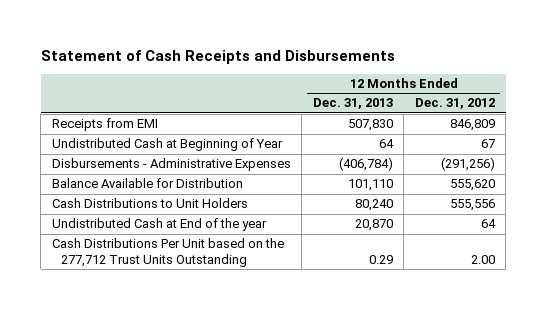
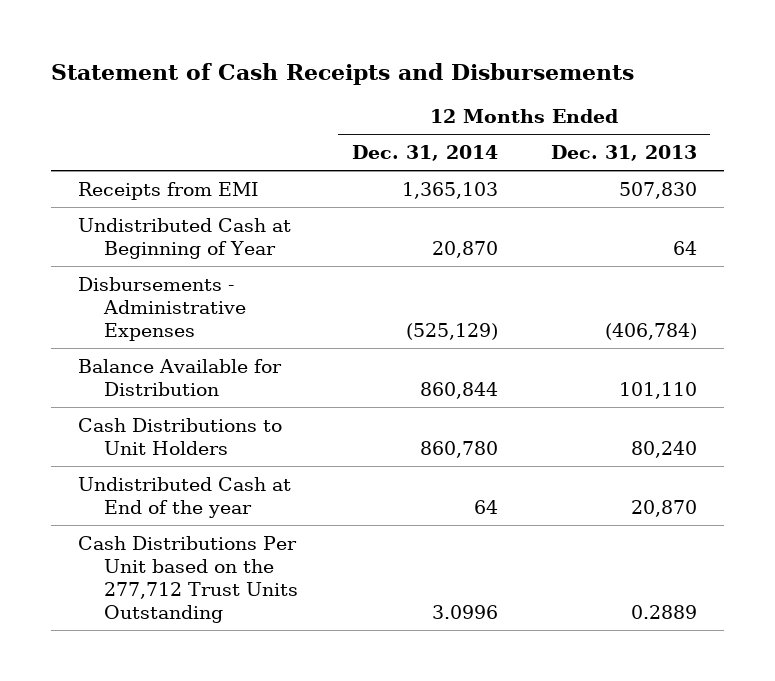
- | 12 Months Ended Dec. 31, 2013 | 12 Months Ended Dec. 31, 2012
+ | 12 Months Ended Dec. 31, 2014 | 12 Months Ended Dec. 31, 2013
- Cash Distributions Per Unit based on the 277,712 Trust Units Outstanding | 0.29 | 2.00
+ Cash Distributions Per Unit based on the 277,712 Trust Units Outstanding | 3.0996 | 0.2889

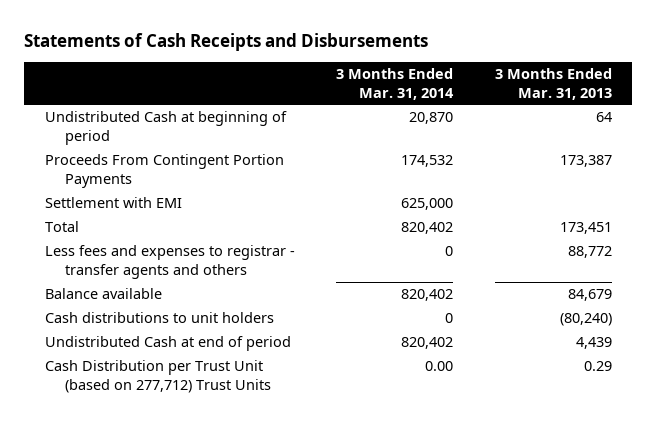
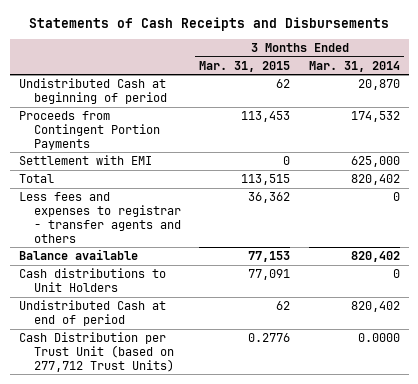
- | 3 Months Ended Mar. 31, 2014 | 3 Months Ended Mar. 31, 2013
+ | 3 Months Ended Mar. 31, 2015 | 3 Months Ended Mar. 31, 2014
- Proceeds From Contingent Portion Payments | 174,532 | 173,387
+ Proceeds from Contingent Portion Payments | 113,453 | 174,532
- Cash distributions to unit holders | 0 | (80,240)
+ Cash distributions to Unit Holders | 77,091 | 0
- Cash Distribution per Trust Unit (based on 277,712) Trust Units | 0.00 | 0.29
+ Cash Distribution per Trust Unit (based on 277,712 Trust Units) | 0.2776 | 0.0000

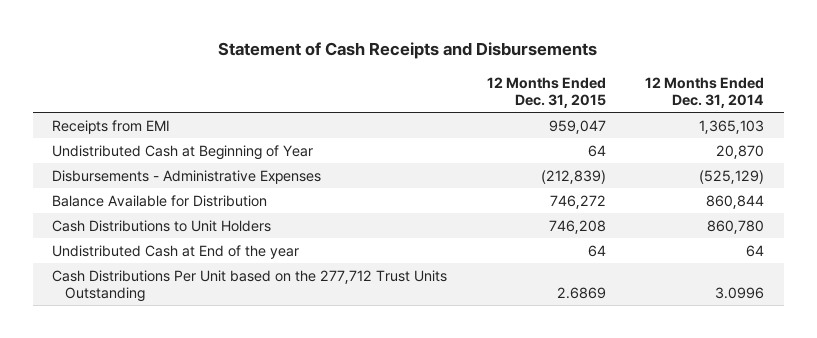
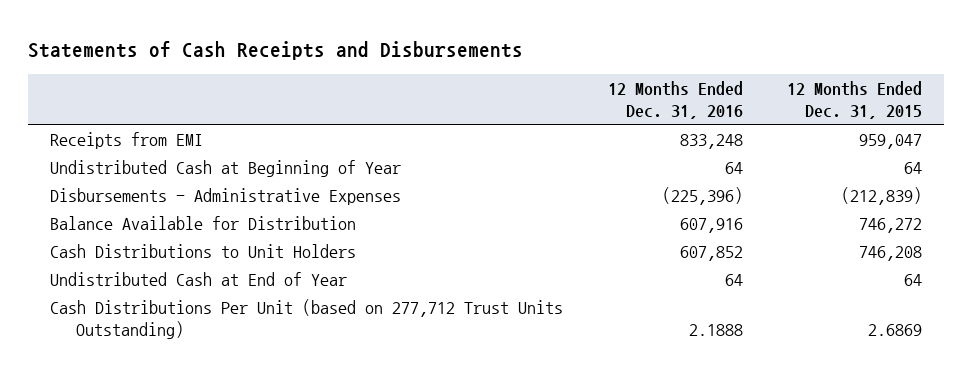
- Statement of Cash Receipts and Disbursements
+ Statements of Cash Receipts and Disbursements
- | 12 Months Ended Dec. 31, 2015 | 12 Months Ended Dec. 31, 2014
+ | 12 Months Ended Dec. 31, 2016 | 12 Months Ended Dec. 31, 2015
- Undistributed Cash at End of the year | 64 | 64
- Cash Distributions Per Unit based on the 277,712 Trust Units Outstanding | 2.6869 | 3.0996
+ Undistributed Cash at End of Year | 64 | 64
+ Cash Distributions Per Unit (based on 277,712 Trust Units Outstanding) | 2.1888 | 2.6869

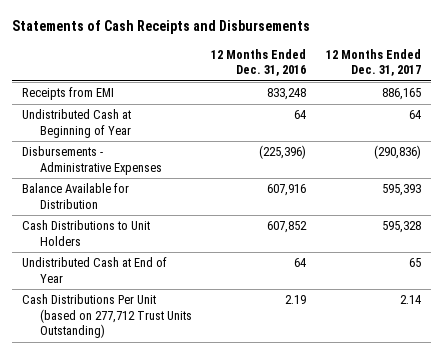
- | 12 Months Ended Dec. 31, 2016 | 12 Months Ended Dec. 31, 2015
+ | 12 Months Ended Dec. 31, 2016 | 12 Months Ended Dec. 31, 2017
- Cash Distributions Per Unit (based on 277,712 Trust Units Outstanding) | 2.1888 | 2.6869
+ Cash Distributions Per Unit (based on 277,712 Trust Units Outstanding) | 2.19 | 2.14

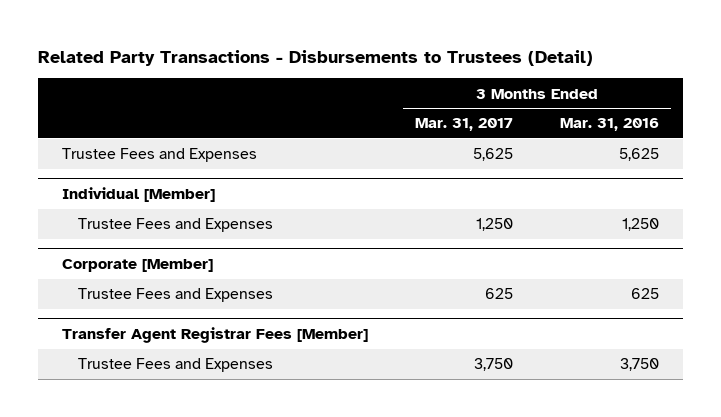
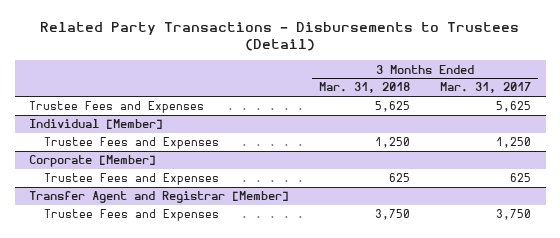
- | 3 Months Ended Mar. 31, 2017 | 3 Months Ended Mar. 31, 2016
+ | 3 Months Ended Mar. 31, 2018 | 3 Months Ended Mar. 31, 2017
- Transfer Agent Registrar Fees [Member]
+ Transfer Agent and Registrar [Member]

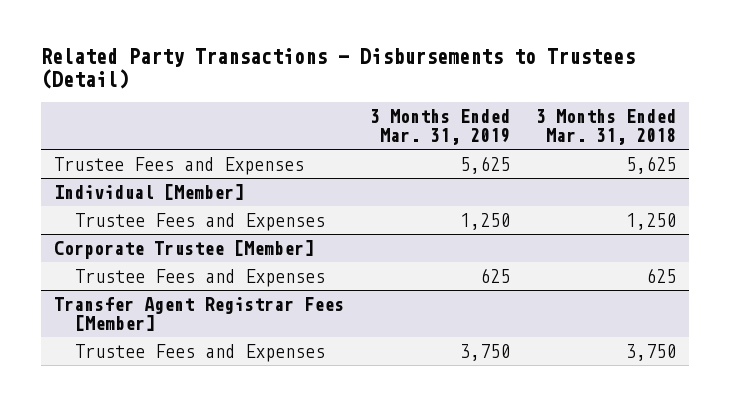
- | 3 Months Ended Mar. 31, 2018 | 3 Months Ended Mar. 31, 2017
+ | 3 Months Ended Mar. 31, 2019 | 3 Months Ended Mar. 31, 2018
- Corporate [Member]
+ Corporate Trustee [Member]
- Transfer Agent and Registrar [Member]
+ Transfer Agent Registrar Fees [Member]

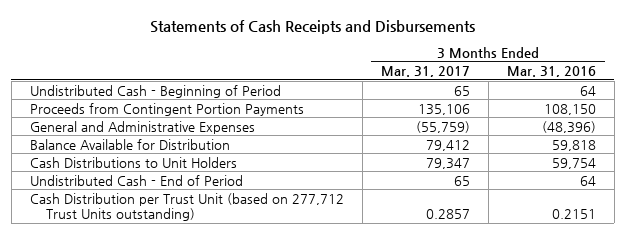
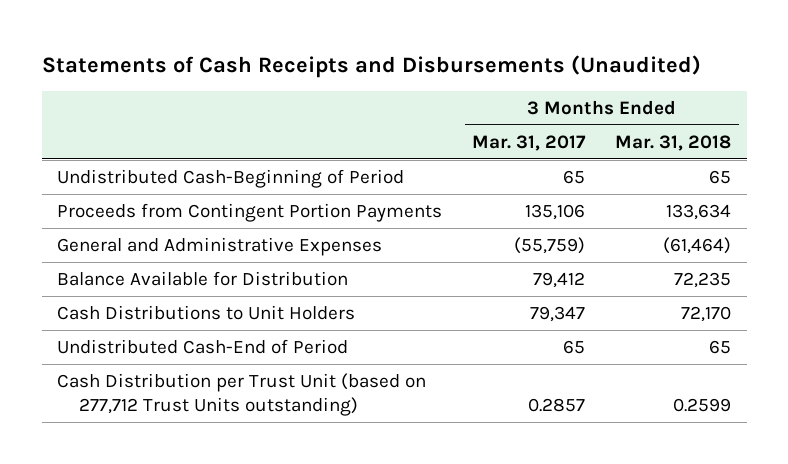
- Statements of Cash Receipts and Disbursements
+ Statements of Cash Receipts and Disbursements (Unaudited)
- | 3 Months Ended Mar. 31, 2017 | 3 Months Ended Mar. 31, 2016
+ | 3 Months Ended Mar. 31, 2017 | 3 Months Ended Mar. 31, 2018
- Undistributed Cash - Beginning of Period | 65 | 64
+ Undistributed Cash-Beginning of Period | 65 | 65
- Undistributed Cash - End of Period | 65 | 64
+ Undistributed Cash-End of Period | 65 | 65

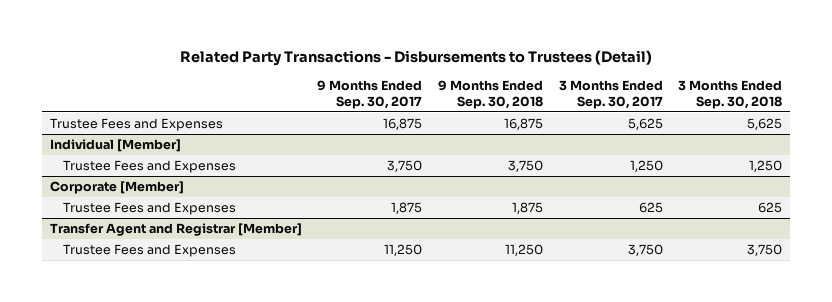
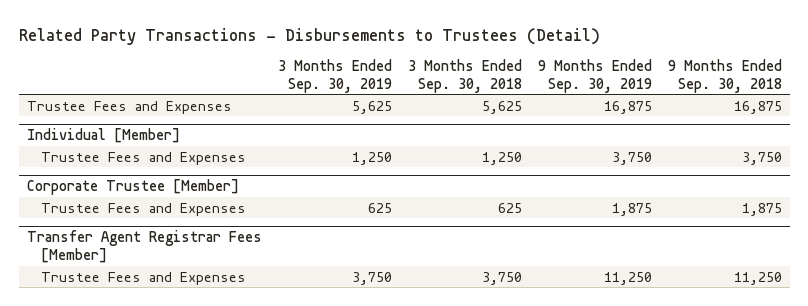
- | 9 Months Ended Sep. 30, 2017 | 9 Months Ended Sep. 30, 2018 | 3 Months Ended Sep. 30, 2017 | 3 Months Ended Sep. 30, 2018
+ | 3 Months Ended Sep. 30, 2019 | 3 Months Ended Sep. 30, 2018 | 9 Months Ended Sep. 30, 2019 | 9 Months Ended Sep. 30, 2018
- Corporate [Member]
+ Corporate Trustee [Member]
- Transfer Agent and Registrar [Member]
+ Transfer Agent Registrar Fees [Member]

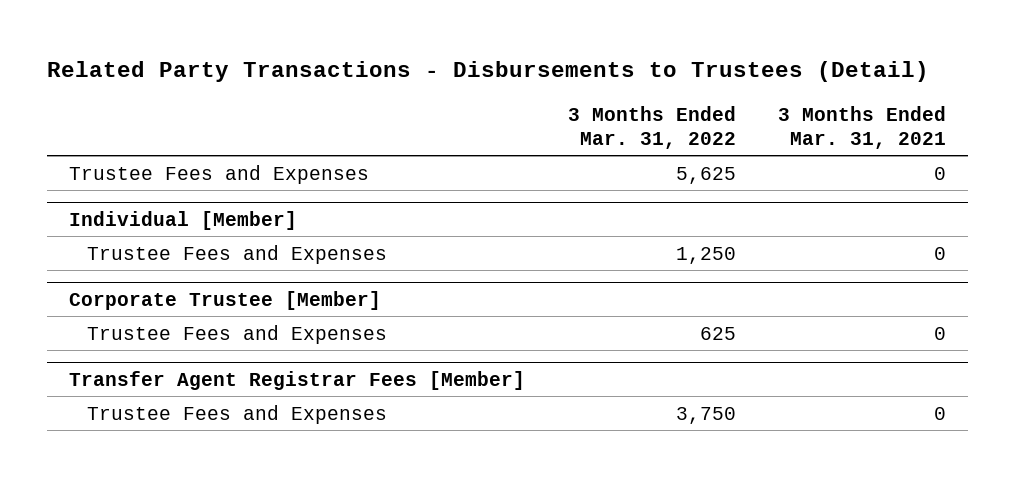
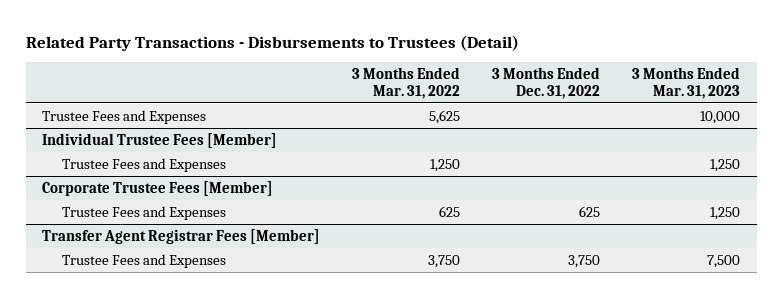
- | 3 Months Ended Mar. 31, 2022 | 3 Months Ended Mar. 31, 2021
+ | 3 Months Ended Mar. 31, 2022 | 3 Months Ended Dec. 31, 2022 | 3 Months Ended Mar. 31, 2023
- Individual [Member]
+ Individual Trustee Fees [Member]
- Corporate Trustee [Member]
+ Corporate Trustee Fees [Member]

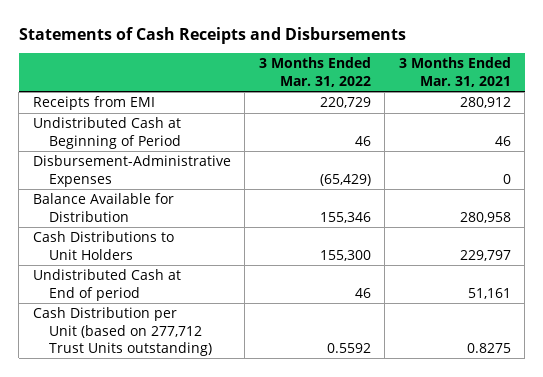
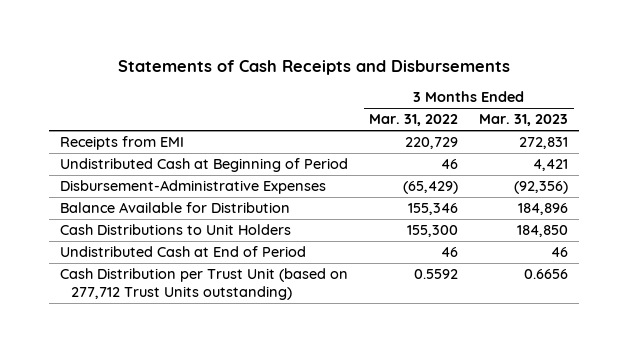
- | 3 Months Ended Mar. 31, 2022 | 3 Months Ended Mar. 31, 2021
+ | 3 Months Ended Mar. 31, 2022 | 3 Months Ended Mar. 31, 2023
- Undistributed Cash at End of period | 46 | 51,161
- Cash Distribution per Unit (based on 277,712 Trust Units outstanding) | 0.5592 | 0.8275
+ Undistributed Cash at End of Period | 46 | 46
+ Cash Distribution per Trust Unit (based on 277,712 Trust Units outstanding) | 0.5592 | 0.6656

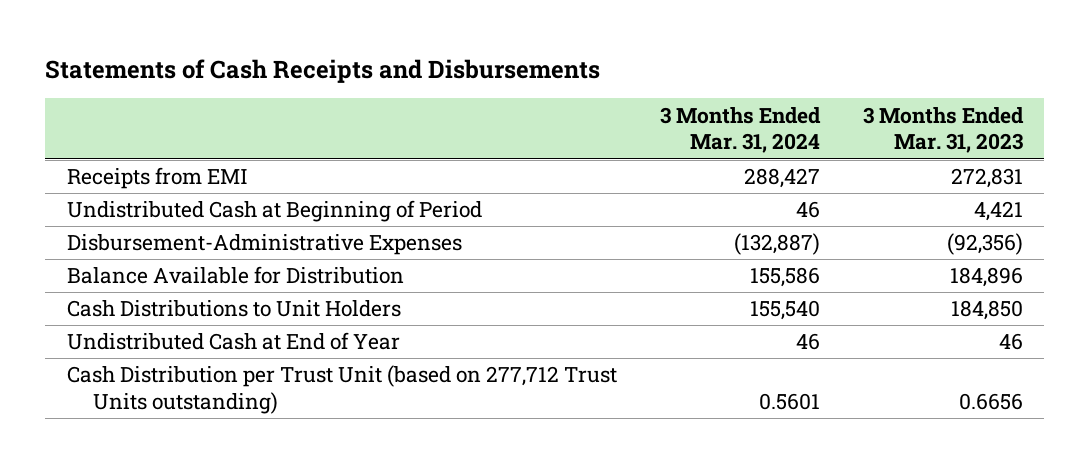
- | 3 Months Ended Mar. 31, 2022 | 3 Months Ended Mar. 31, 2023
+ | 3 Months Ended Mar. 31, 2024 | 3 Months Ended Mar. 31, 2023
- Undistributed Cash at End of Period | 46 | 46
+ Undistributed Cash at End of Year | 46 | 46

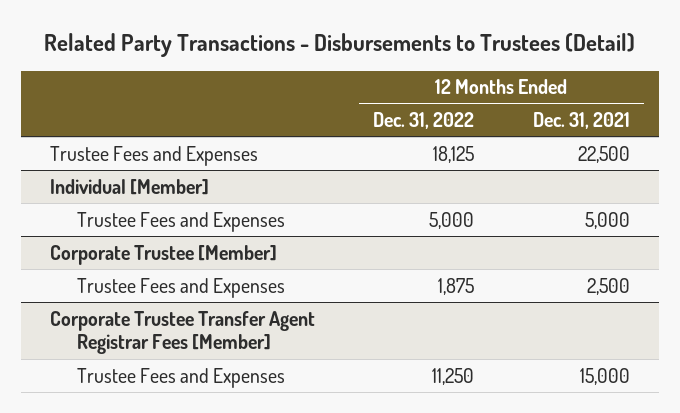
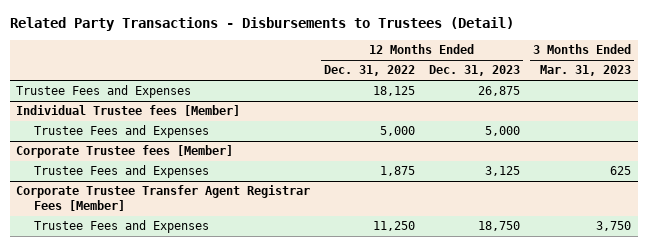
- | 12 Months Ended Dec. 31, 2022 | 12 Months Ended Dec. 31, 2021
+ | 12 Months Ended Dec. 31, 2022 | 12 Months Ended Dec. 31, 2023 | 3 Months Ended Mar. 31, 2023
- Individual [Member]
+ Individual Trustee fees [Member]
- Corporate Trustee [Member]
+ Corporate Trustee fees [Member]

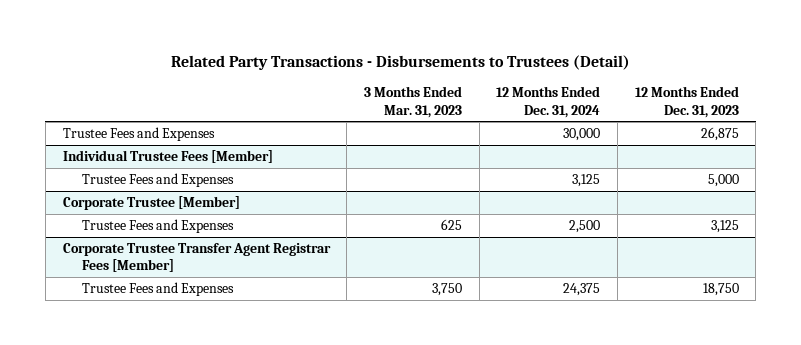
- | 12 Months Ended Dec. 31, 2022 | 12 Months Ended Dec. 31, 2023 | 3 Months Ended Mar. 31, 2023
+ | 3 Months Ended Mar. 31, 2023 | 12 Months Ended Dec. 31, 2024 | 12 Months Ended Dec. 31, 2023
- Individual Trustee fees [Member]
+ Individual Trustee Fees [Member]
- Corporate Trustee fees [Member]
+ Corporate Trustee [Member]

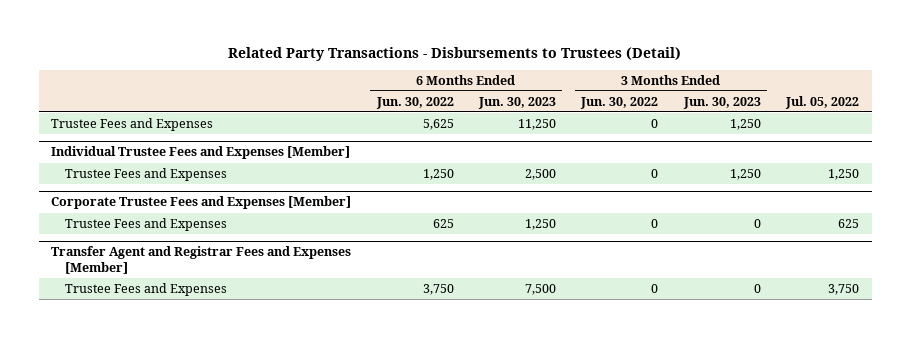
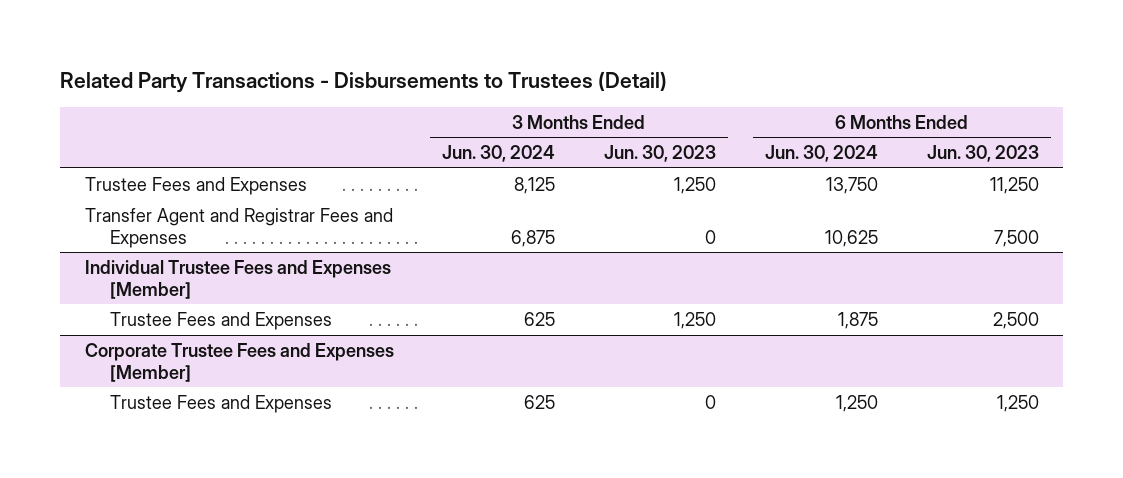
- | 6 Months Ended Jun. 30, 2022 | 6 Months Ended Jun. 30, 2023 | 3 Months Ended Jun. 30, 2022 | 3 Months Ended Jun. 30, 2023 | Jul. 05, 2022
+ | 3 Months Ended Jun. 30, 2024 | 3 Months Ended Jun. 30, 2023 | 6 Months Ended Jun. 30, 2024 | 6 Months Ended Jun. 30, 2023
+ Transfer Agent and Registrar Fees and Expenses | 6,875 | 0 | 10,625 | 7,500
- Transfer Agent and Registrar Fees and Expenses [Member]
- Trustee Fees and Expenses | 3,750 | 7,500 | 0 | 0 | 3,750

